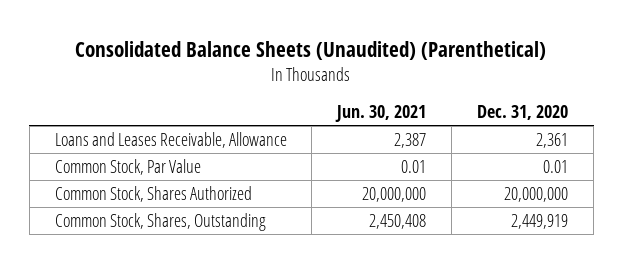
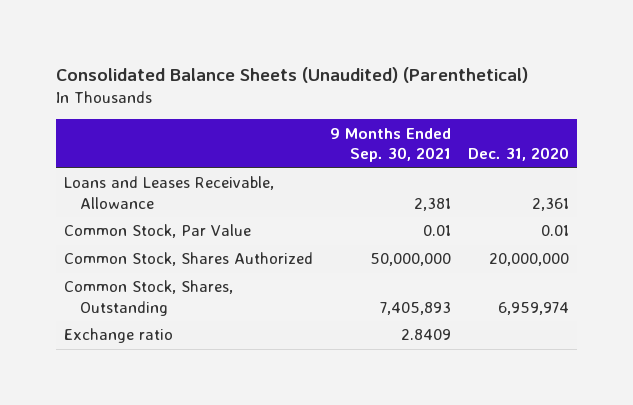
- | Jun. 30, 2021 | Dec. 31, 2020
+ | 9 Months Ended Sep. 30, 2021 | Dec. 31, 2020
- Common Stock, Shares, Outstanding | 2,450,408 | 2,449,919
+ Common Stock, Shares, Outstanding | 7,405,893 | 6,959,974
+ Exchange ratio | 2.8409 |

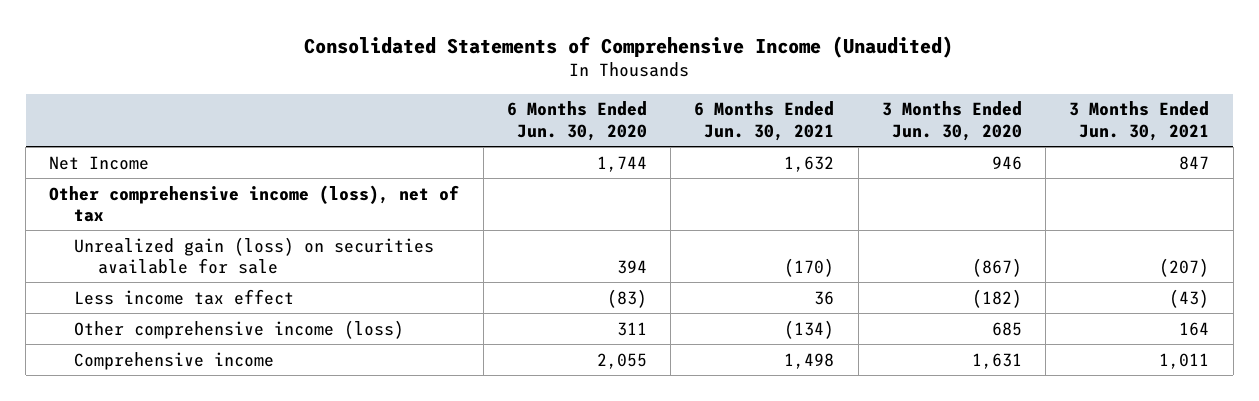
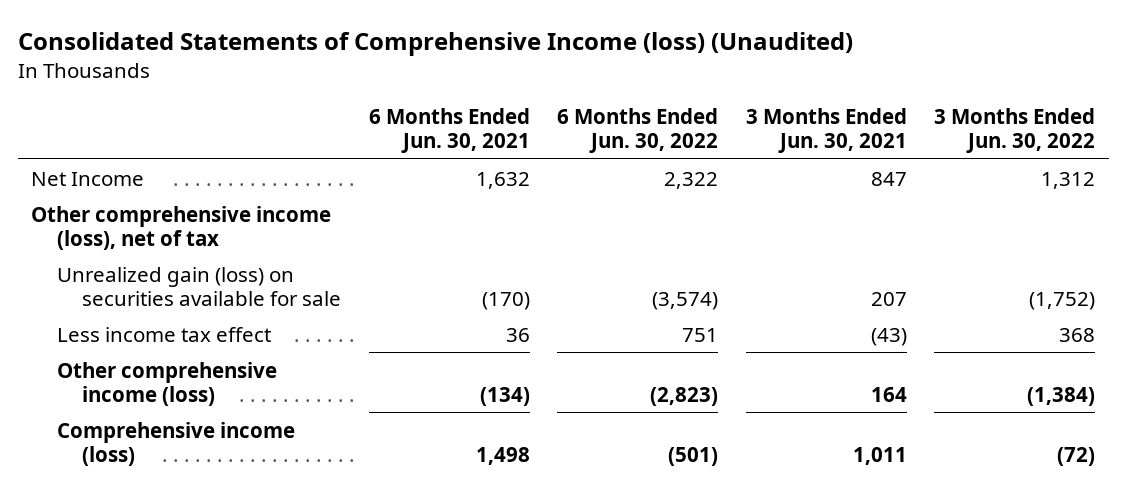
- Consolidated Statements of Comprehensive Income (Unaudited)
+ Consolidated Statements of Comprehensive Income (loss) (Unaudited)
- | 6 Months Ended Jun. 30, 2020 | 6 Months Ended Jun. 30, 2021 | 3 Months Ended Jun. 30, 2020 | 3 Months Ended Jun. 30, 2021
+ | 6 Months Ended Jun. 30, 2021 | 6 Months Ended Jun. 30, 2022 | 3 Months Ended Jun. 30, 2021 | 3 Months Ended Jun. 30, 2022
- Unrealized gain (loss) on securities available for sale | 394 | (170) | (867) | (207)
+ Unrealized gain (loss) on securities available for sale | (170) | (3,574) | 207 | (1,752)
- Comprehensive income | 2,055 | 1,498 | 1,631 | 1,011
+ Comprehensive income (loss) | 1,498 | (501) | 1,011 | (72)

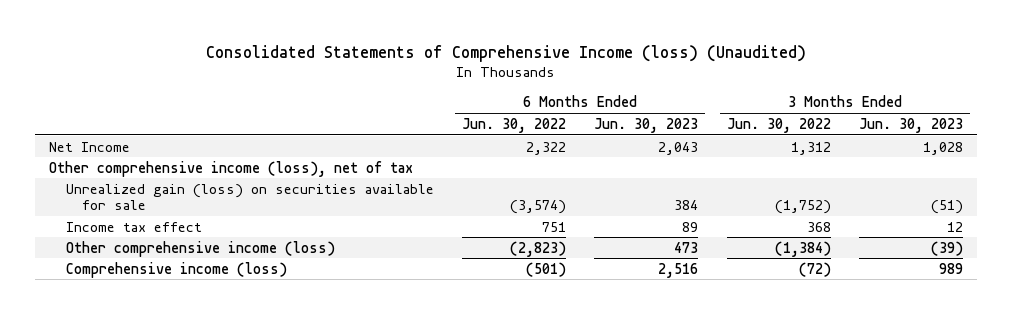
- | 6 Months Ended Jun. 30, 2021 | 6 Months Ended Jun. 30, 2022 | 3 Months Ended Jun. 30, 2021 | 3 Months Ended Jun. 30, 2022
+ | 6 Months Ended Jun. 30, 2022 | 6 Months Ended Jun. 30, 2023 | 3 Months Ended Jun. 30, 2022 | 3 Months Ended Jun. 30, 2023
- Less income tax effect | 36 | 751 | (43) | 368
+ Income tax effect | 751 | 89 | 368 | 12

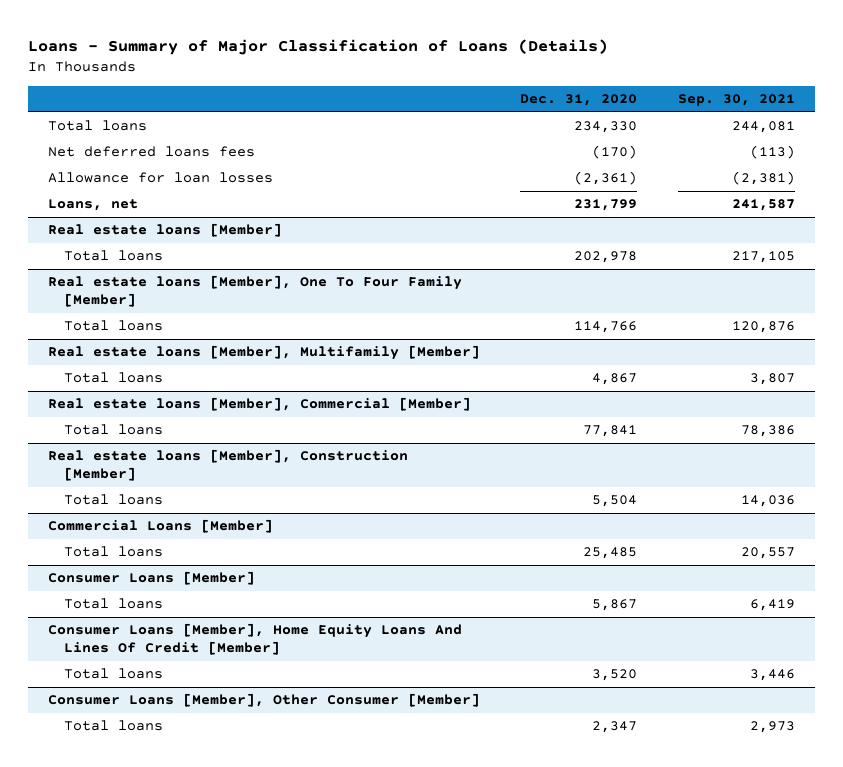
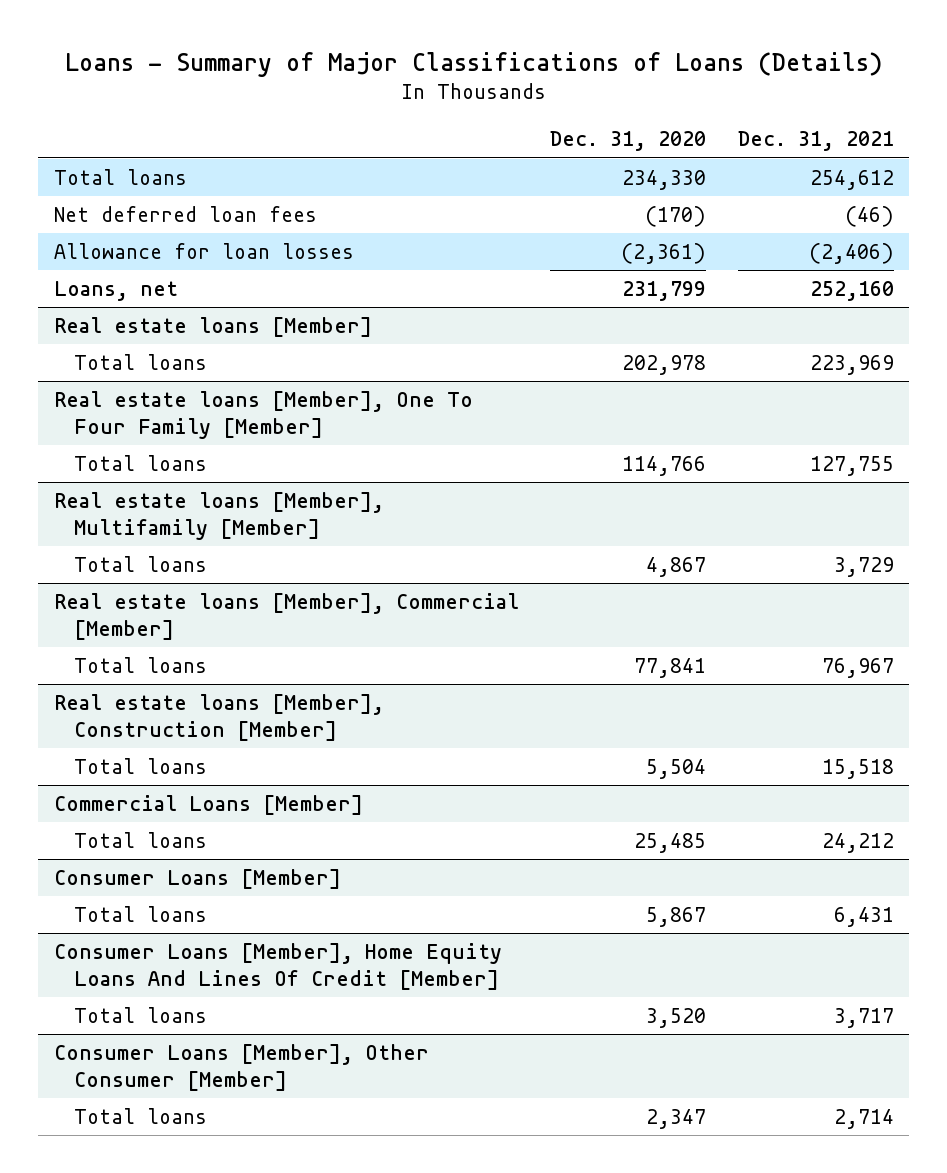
- Loans - Summary of Major Classification of Loans (Details)
+ Loans - Summary of Major Classifications of Loans (Details)
- | Dec. 31, 2020 | Sep. 30, 2021
+ | Dec. 31, 2020 | Dec. 31, 2021
- Net deferred loans fees | (170) | (113)
+ Net deferred loan fees | (170) | (46)

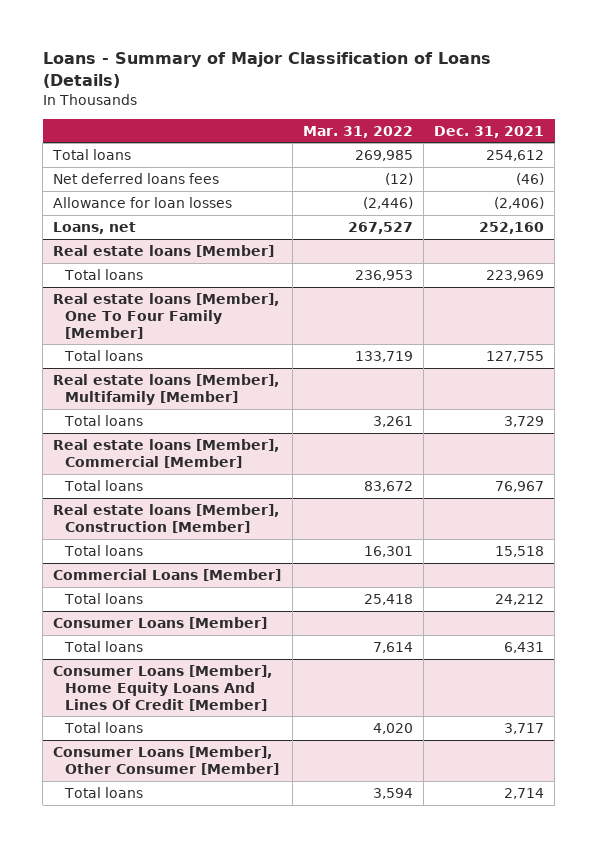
- Loans - Summary of Major Classifications of Loans (Details)
+ Loans - Summary of Major Classification of Loans (Details)
- | Dec. 31, 2020 | Dec. 31, 2021
+ | Mar. 31, 2022 | Dec. 31, 2021
- Net deferred loan fees | (170) | (46)
+ Net deferred loans fees | (12) | (46)

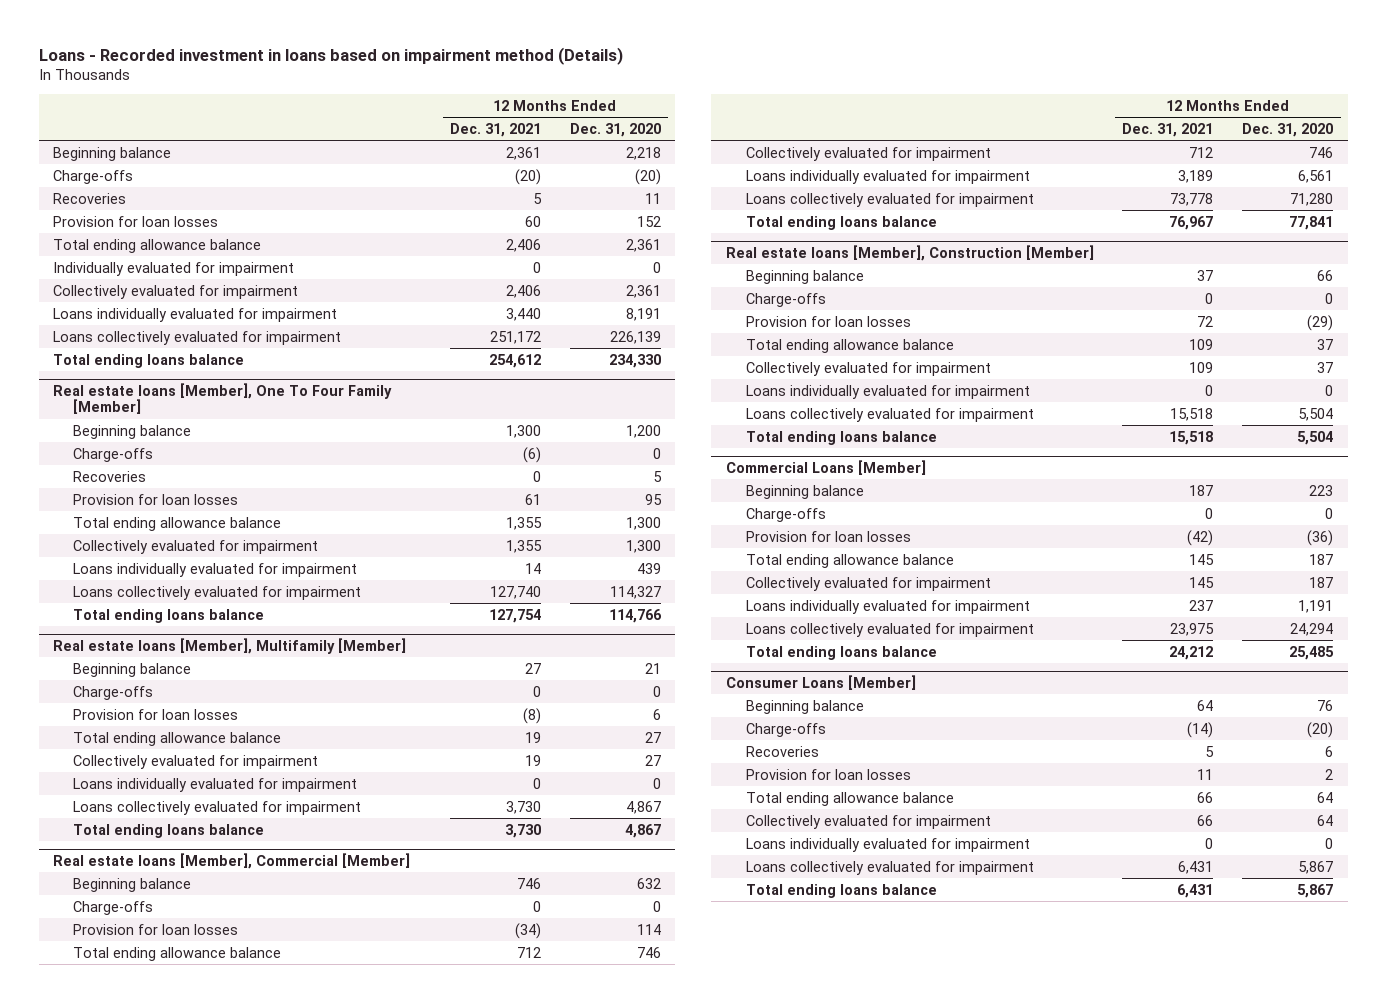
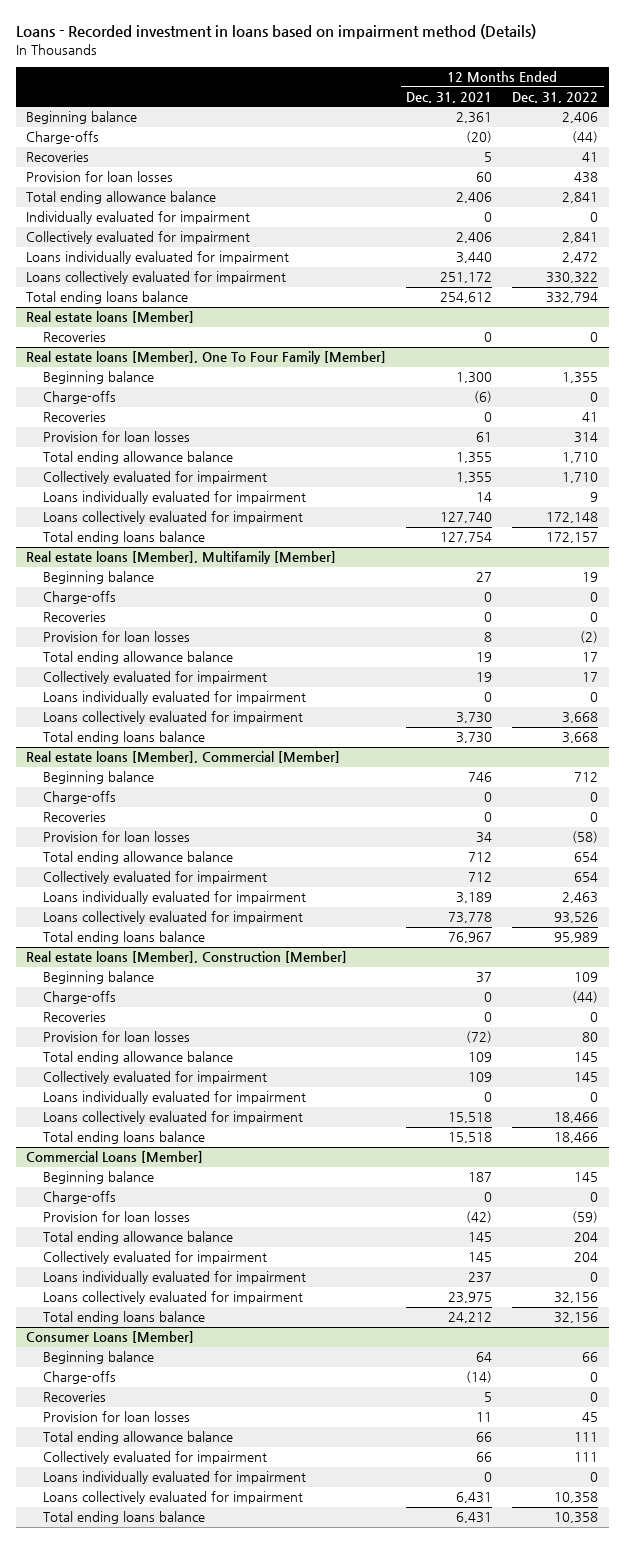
- | 12 Months Ended Dec. 31, 2021 | 12 Months Ended Dec. 31, 2020
+ | 12 Months Ended Dec. 31, 2021 | 12 Months Ended Dec. 31, 2022
+ Real estate loans [Member]
+ Recoveries | 0 | 0
@ Real estate loans [Member], Multifamily [Member]
- Provision for loan losses | (8) | 6
+ Recoveries | 0 | 0
+ Provision for loan losses | 8 | (2)
@ Real estate loans [Member], Commercial [Member]
- Provision for loan losses | (34) | 114
+ Recoveries | 0 | 0
+ Provision for loan losses | 34 | (58)
@ Real estate loans [Member], Construction [Member]
- Provision for loan losses | 72 | (29)
+ Recoveries | 0 | 0
+ Provision for loan losses | (72) | 80

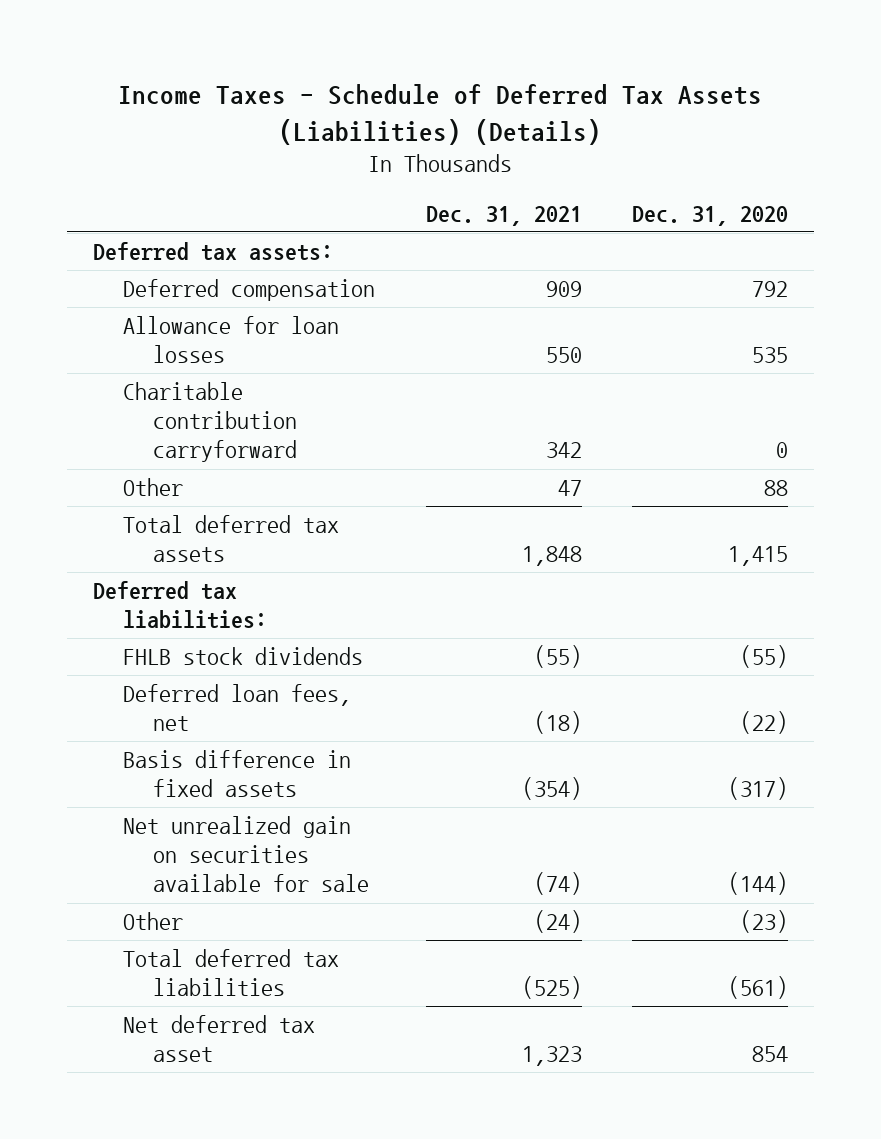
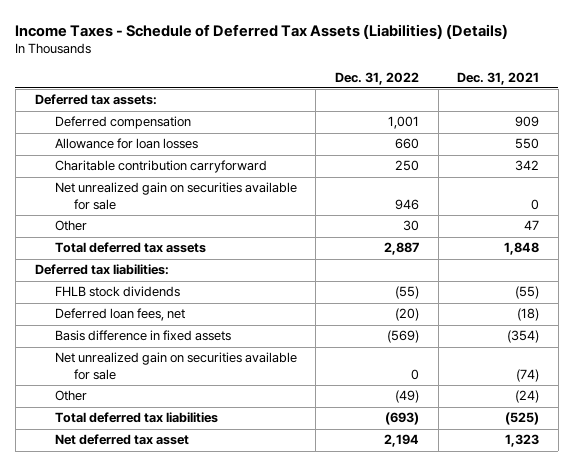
- | Dec. 31, 2021 | Dec. 31, 2020
+ | Dec. 31, 2022 | Dec. 31, 2021
+ Net unrealized gain on securities available for sale | 946 | 0

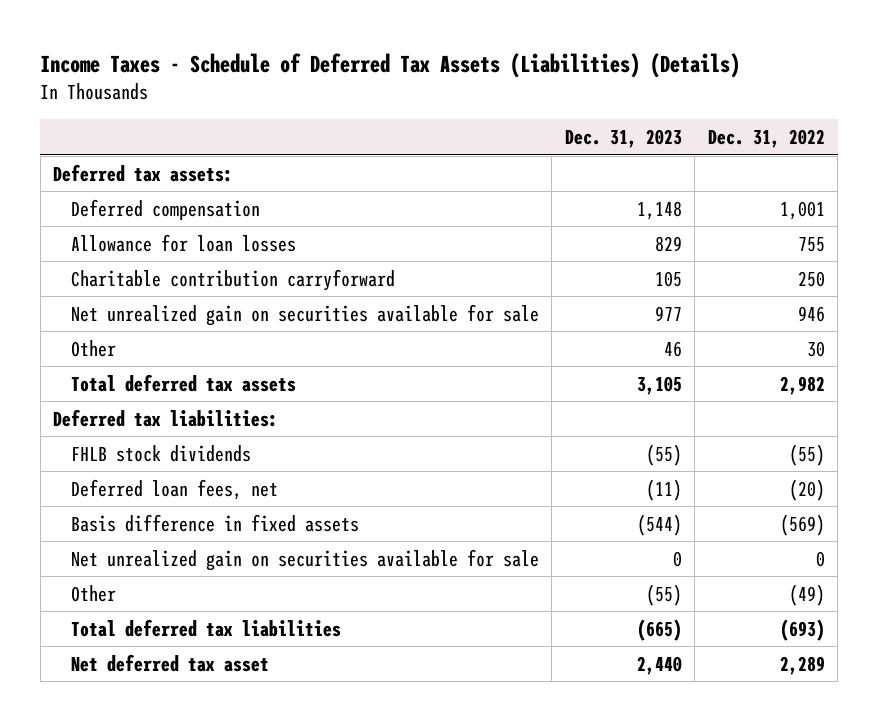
- | Dec. 31, 2022 | Dec. 31, 2021
+ | Dec. 31, 2023 | Dec. 31, 2022
- Allowance for loan losses | 660 | 550
+ Allowance for loan losses | 829 | 755
- Total deferred tax assets | 2,887 | 1,848
+ Total deferred tax assets | 3,105 | 2,982
- Net deferred tax asset | 2,194 | 1,323
+ Net deferred tax asset | 2,440 | 2,289

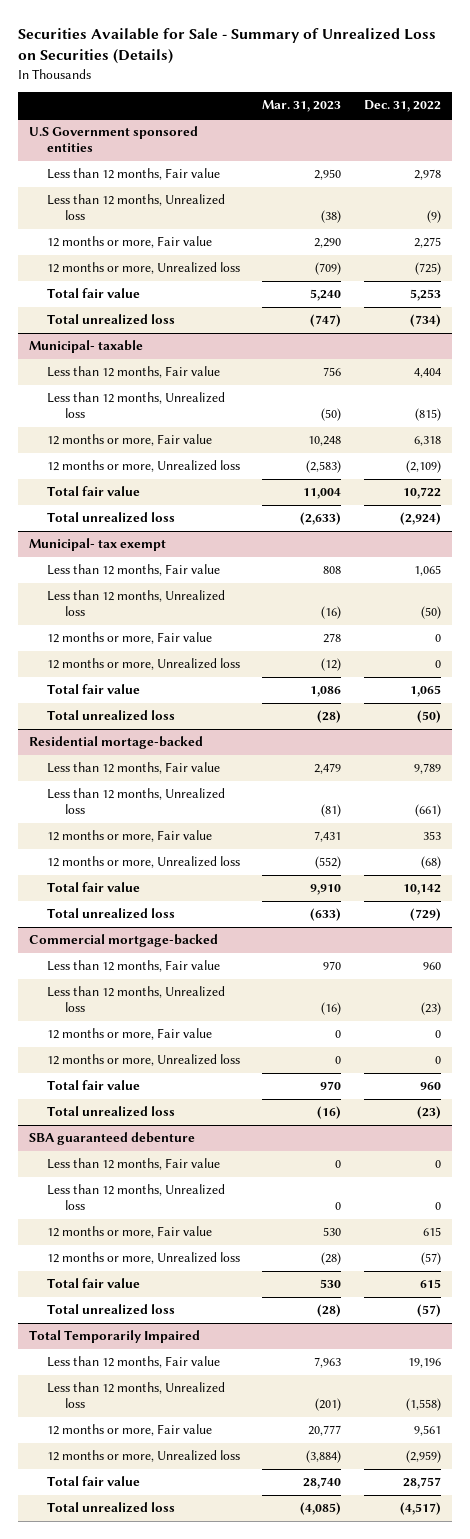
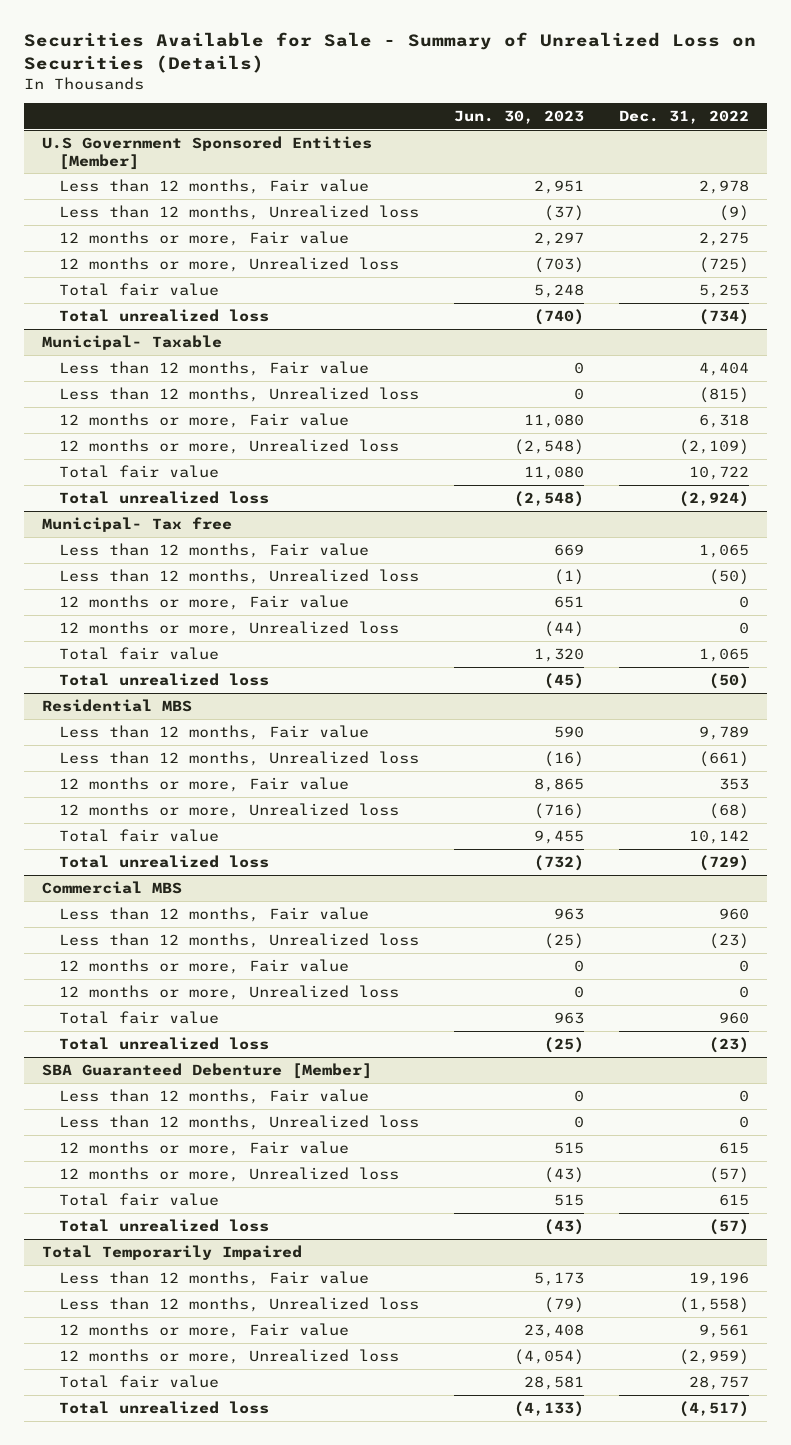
- | Mar. 31, 2023 | Dec. 31, 2022
+ | Jun. 30, 2023 | Dec. 31, 2022
- U.S Government sponsored entities
+ U.S Government Sponsored Entities [Member]
- Municipal- taxable
+ Municipal- Taxable
- Municipal- tax exempt
+ Municipal- Tax free
- Residential mortage-backed
+ Residential MBS
- Commercial mortgage-backed
+ Commercial MBS
- SBA guaranteed debenture
+ SBA Guaranteed Debenture [Member]

